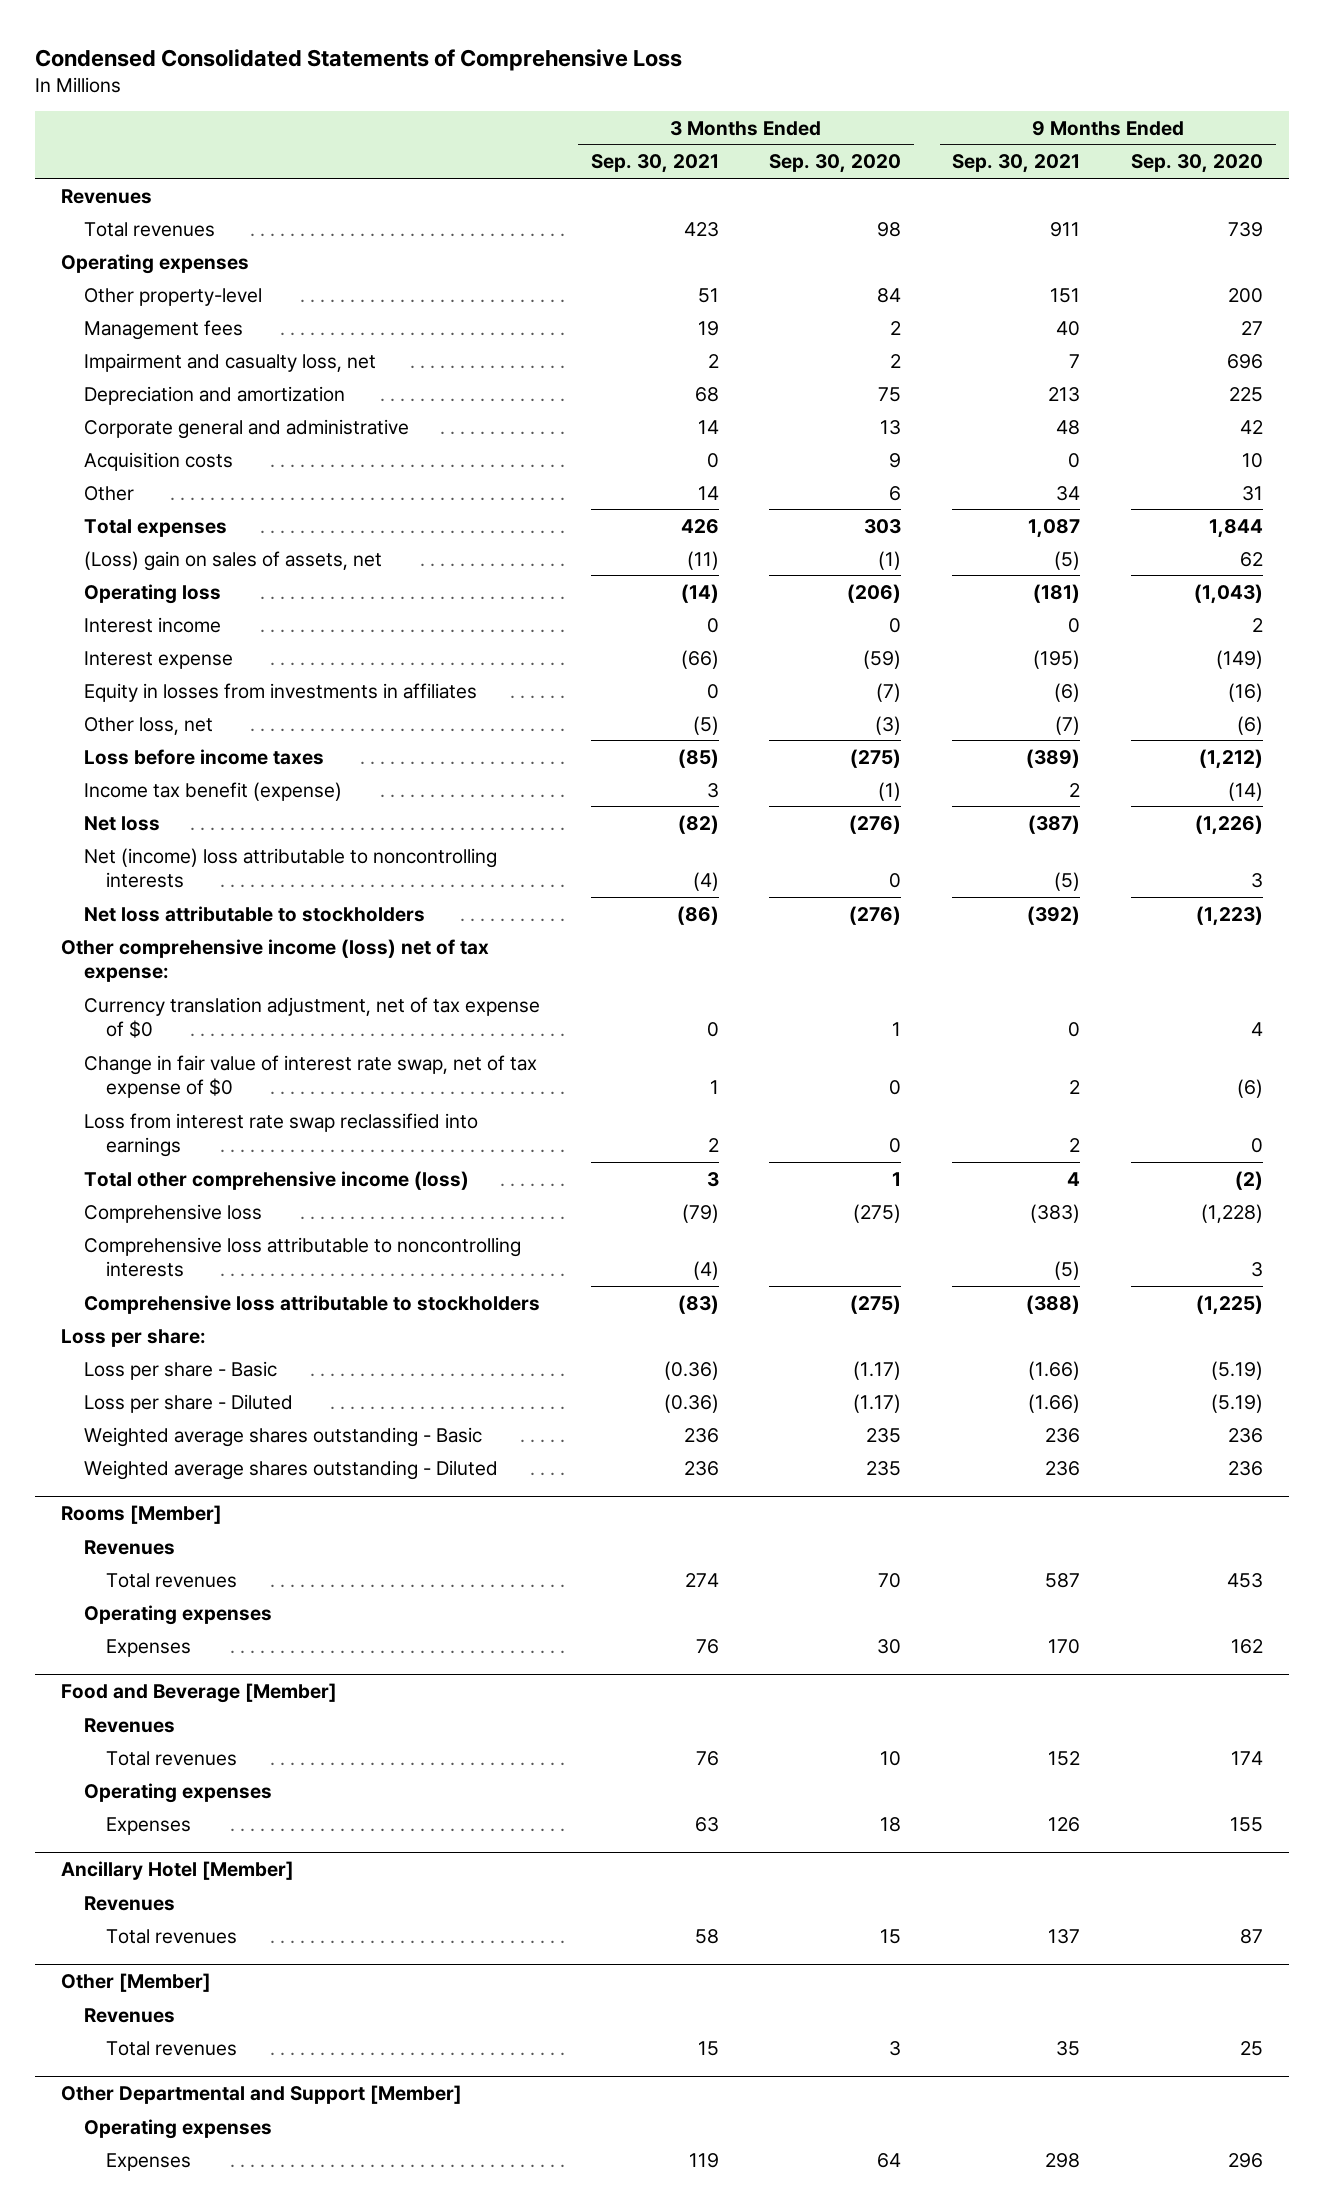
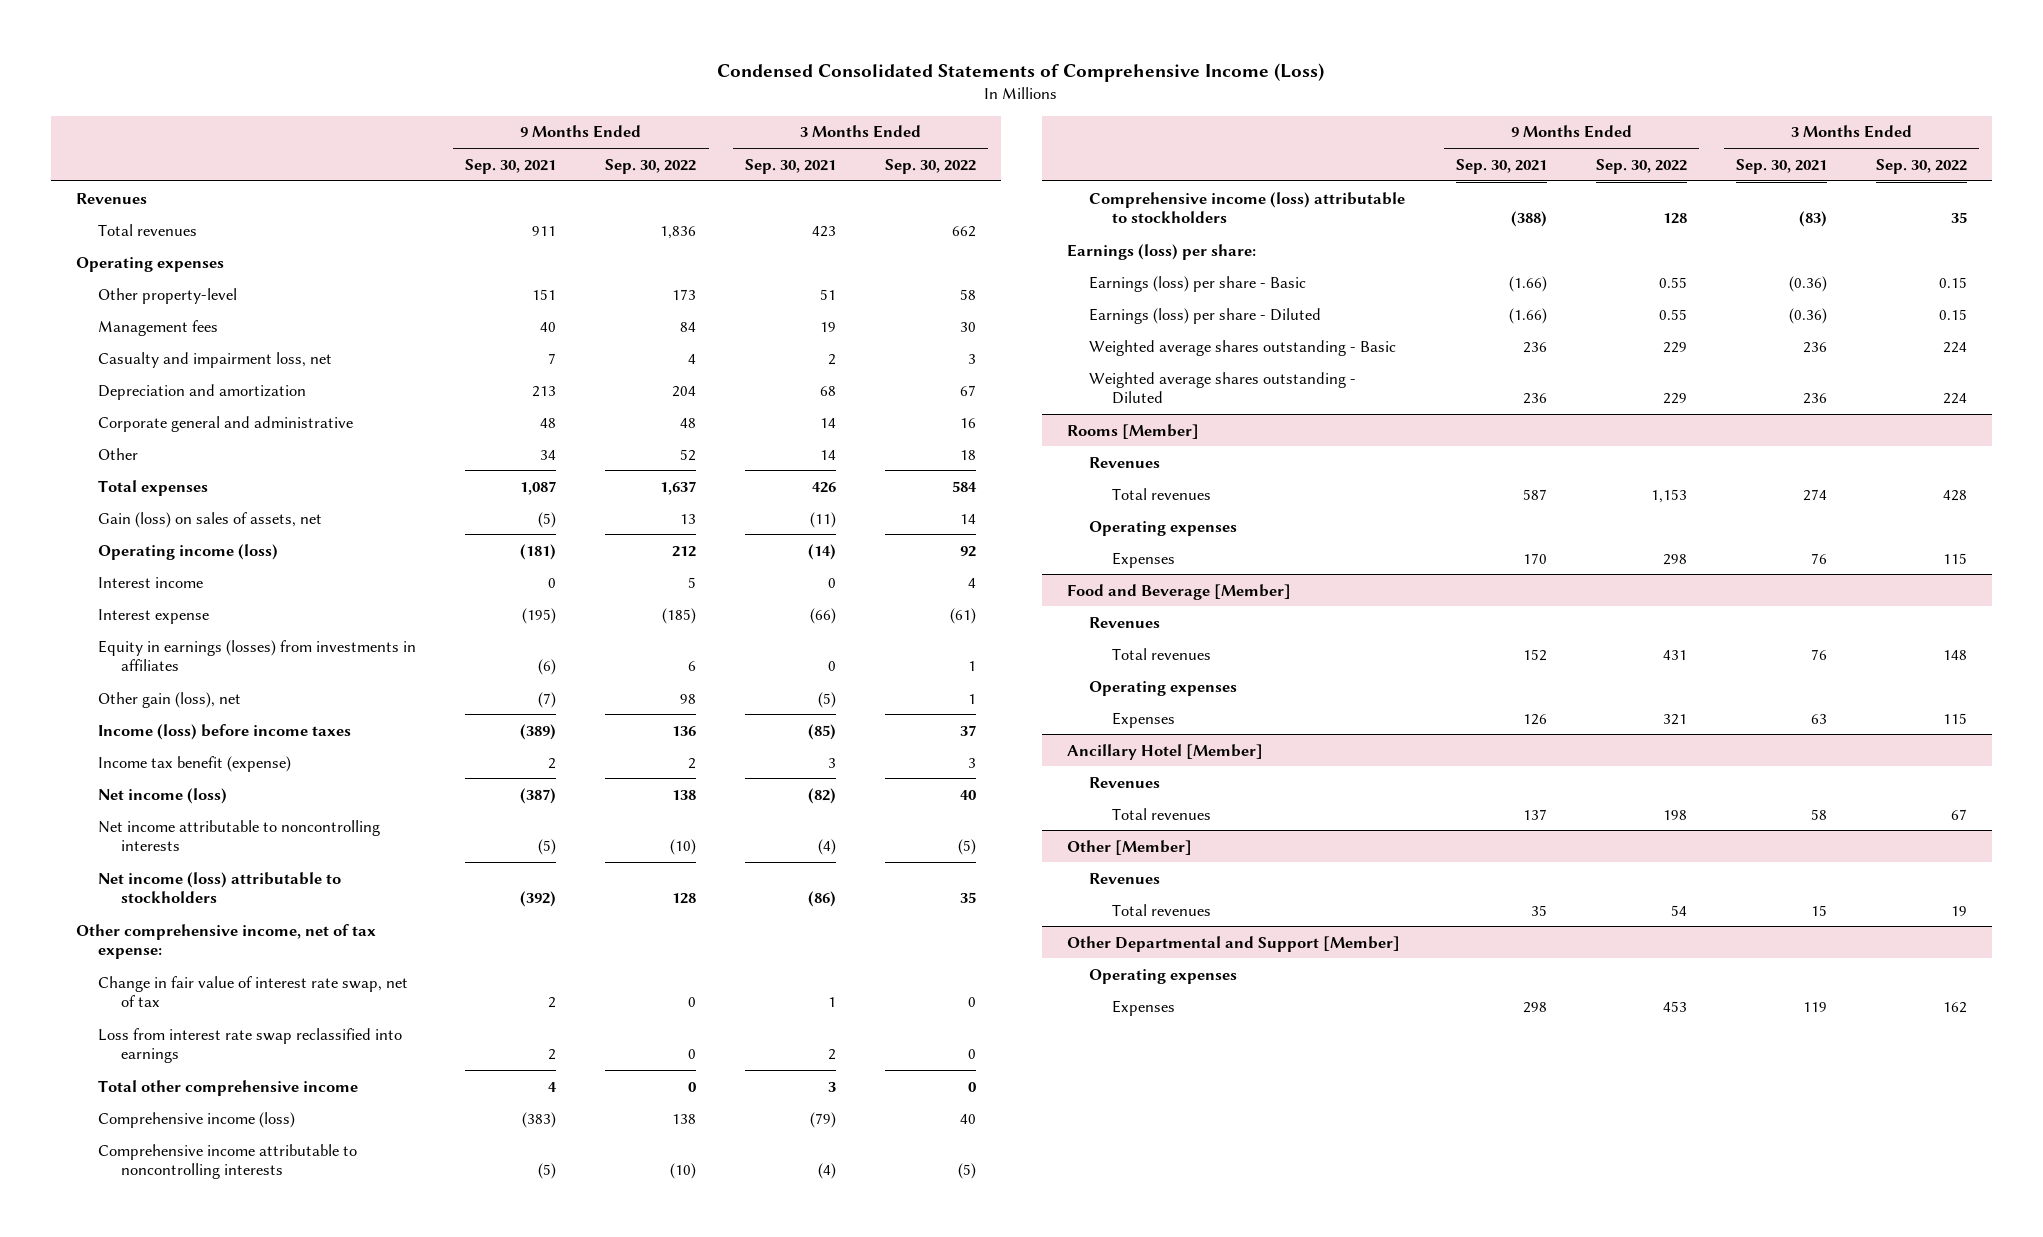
- Condensed Consolidated Statements of Comprehensive Loss
+ Condensed Consolidated Statements of Comprehensive Income (Loss)
- | 3 Months Ended Sep. 30, 2021 | 3 Months Ended Sep. 30, 2020 | 9 Months Ended Sep. 30, 2021 | 9 Months Ended Sep. 30, 2020
+ | 9 Months Ended Sep. 30, 2021 | 9 Months Ended Sep. 30, 2022 | 3 Months Ended Sep. 30, 2021 | 3 Months Ended Sep. 30, 2022
- Impairment and casualty loss, net | 2 | 2 | 7 | 696
+ Casualty and impairment loss, net | 7 | 4 | 2 | 3
- Acquisition costs | 0 | 9 | 0 | 10
- (Loss) gain on sales of assets, net | (11) | (1) | (5) | 62
- Operating loss | (14) | (206) | (181) | (1,043)
+ Gain (loss) on sales of assets, net | (5) | 13 | (11) | 14
+ Operating income (loss) | (181) | 212 | (14) | 92
- Equity in losses from investments in affiliates | 0 | (7) | (6) | (16)
- Other loss, net | (5) | (3) | (7) | (6)
- Loss before income taxes | (85) | (275) | (389) | (1,212)
+ Equity in earnings (losses) from investments in affiliates | (6) | 6 | 0 | 1
+ Other gain (loss), net | (7) | 98 | (5) | 1
+ Income (loss) before income taxes | (389) | 136 | (85) | 37
- Net loss | (82) | (276) | (387) | (1,226)
- Net (income) loss attributable to noncontrolling interests | (4) | 0 | (5) | 3
- Net loss attributable to stockholders | (86) | (276) | (392) | (1,223)
- Other comprehensive income (loss) net of tax expense:
- Currency translation adjustment, net of tax expense of $0 | 0 | 1 | 0 | 4
- Change in fair value of interest rate swap, net of tax expense of $0 | 1 | 0 | 2 | (6)
+ Net income (loss) | (387) | 138 | (82) | 40
+ Net income attributable to noncontrolling interests | (5) | (10) | (4) | (5)
+ Net income (loss) attributable to stockholders | (392) | 128 | (86) | 35
+ Other comprehensive income, net of tax expense:
+ Change in fair value of interest rate swap, net of tax | 2 | 0 | 1 | 0
- Total other comprehensive income (loss) | 3 | 1 | 4 | (2)
- Comprehensive loss | (79) | (275) | (383) | (1,228)
- Comprehensive loss attributable to noncontrolling interests | (4) | | (5) | 3
- Comprehensive loss attributable to stockholders | (83) | (275) | (388) | (1,225)
- Loss per share:
- Loss per share - Basic | (0.36) | (1.17) | (1.66) | (5.19)
- Loss per share - Diluted | (0.36) | (1.17) | (1.66) | (5.19)
+ Total other comprehensive income | 4 | 0 | 3 | 0
+ Comprehensive income (loss) | (383) | 138 | (79) | 40
+ Comprehensive income attributable to noncontrolling interests | (5) | (10) | (4) | (5)
+ Comprehensive income (loss) attributable to stockholders | (388) | 128 | (83) | 35
+ Earnings (loss) per share:
+ Earnings (loss) per share - Basic | (1.66) | 0.55 | (0.36) | 0.15
+ Earnings (loss) per share - Diluted | (1.66) | 0.55 | (0.36) | 0.15

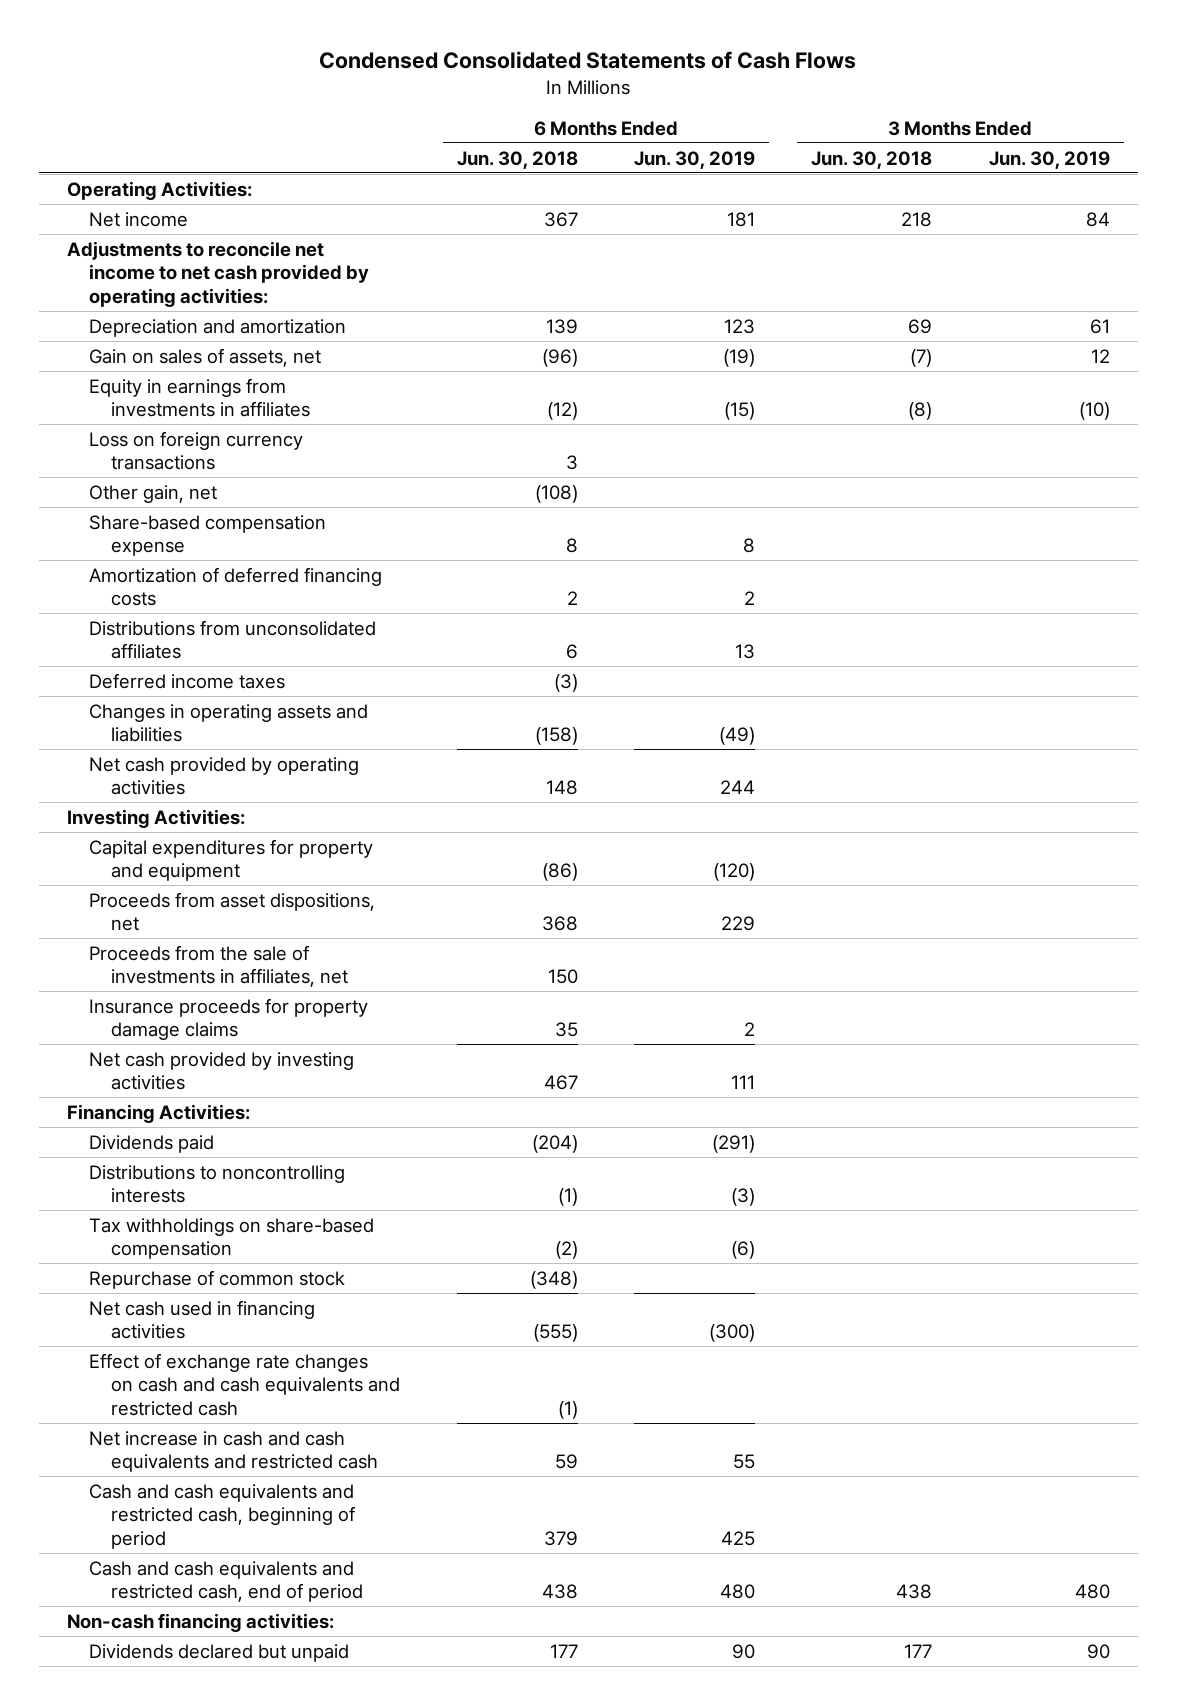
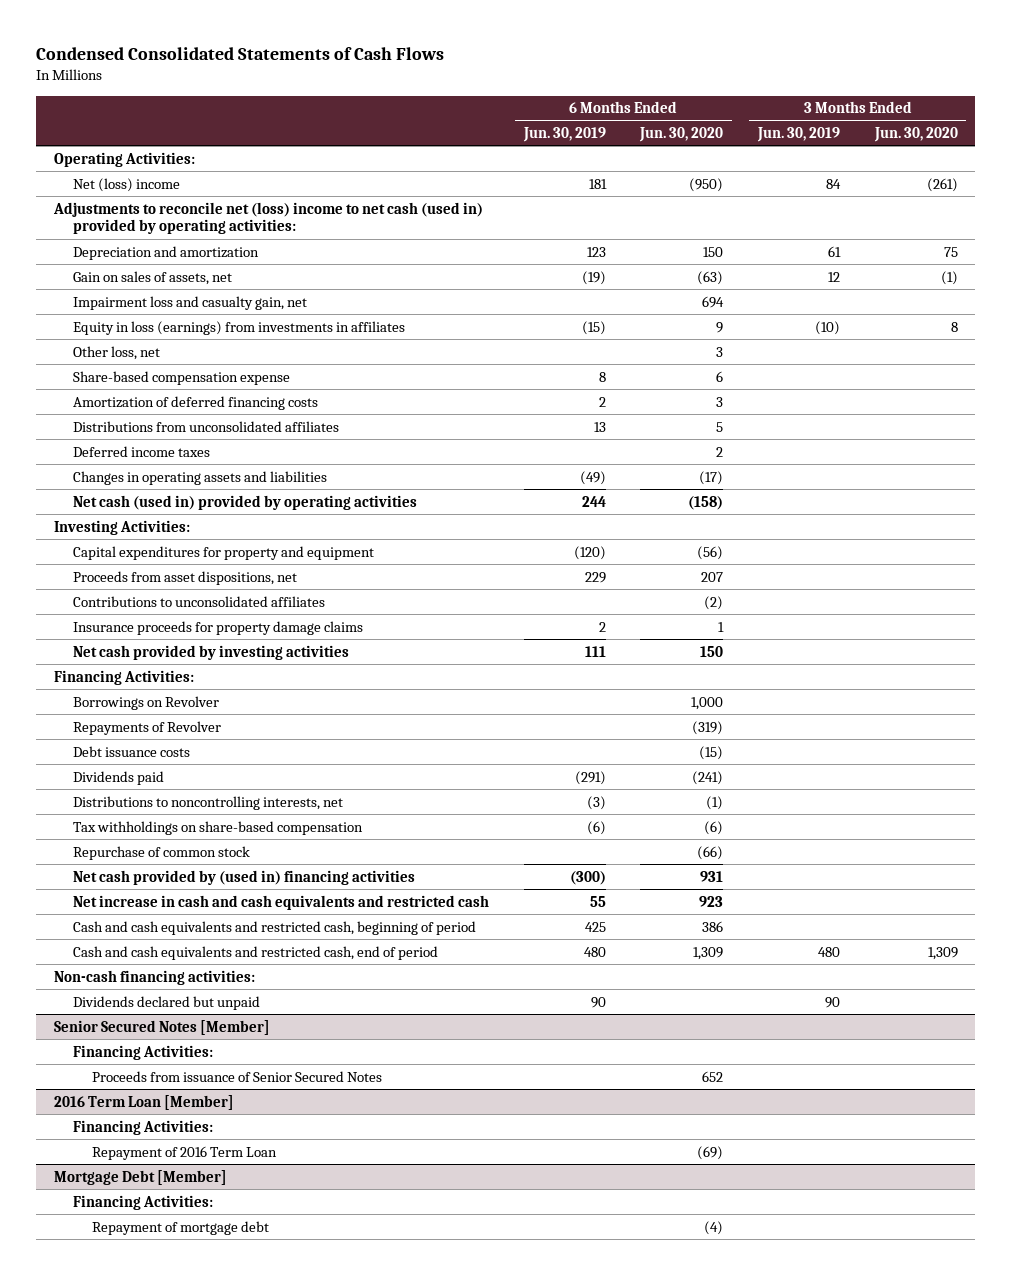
- | 6 Months Ended Jun. 30, 2018 | 6 Months Ended Jun. 30, 2019 | 3 Months Ended Jun. 30, 2018 | 3 Months Ended Jun. 30, 2019
+ | 6 Months Ended Jun. 30, 2019 | 6 Months Ended Jun. 30, 2020 | 3 Months Ended Jun. 30, 2019 | 3 Months Ended Jun. 30, 2020
- Net income | 367 | 181 | 218 | 84
- Adjustments to reconcile net income to net cash provided by operating activities:
+ Net (loss) income | 181 | (950) | 84 | (261)
+ Adjustments to reconcile net (loss) income to net cash (used in) provided by operating activities:
- Equity in earnings from investments in affiliates | (12) | (15) | (8) | (10)
- Loss on foreign currency transactions | 3 | | |
- Other gain, net | (108) | | |
+ Impairment loss and casualty gain, net | | 694 | |
+ Equity in loss (earnings) from investments in affiliates | (15) | 9 | (10) | 8
+ Other loss, net | | 3 | |
- Net cash provided by operating activities | 148 | 244 | |
+ Net cash (used in) provided by operating activities | 244 | (158) | |
- Proceeds from the sale of investments in affiliates, net | 150 | | |
+ Contributions to unconsolidated affiliates | | (2) | |
+ Borrowings on Revolver | | 1,000 | |
+ Repayments of Revolver | | (319) | |
+ Debt issuance costs | | (15) | |
- Distributions to noncontrolling interests | (1) | (3) | |
+ Distributions to noncontrolling interests, net | (3) | (1) | |
- Net cash used in financing activities | (555) | (300) | |
- Effect of exchange rate changes on cash and cash equivalents and restricted cash | (1) | | |
+ Net cash provided by (used in) financing activities | (300) | 931 | |
+ Senior Secured Notes [Member]
+ Financing Activities:
+ Proceeds from issuance of Senior Secured Notes | | 652 | |
+ 2016 Term Loan [Member]
+ Financing Activities:
+ Repayment of 2016 Term Loan | | (69) | |
+ Mortgage Debt [Member]
+ Financing Activities:
+ Repayment of mortgage debt | | (4) | |

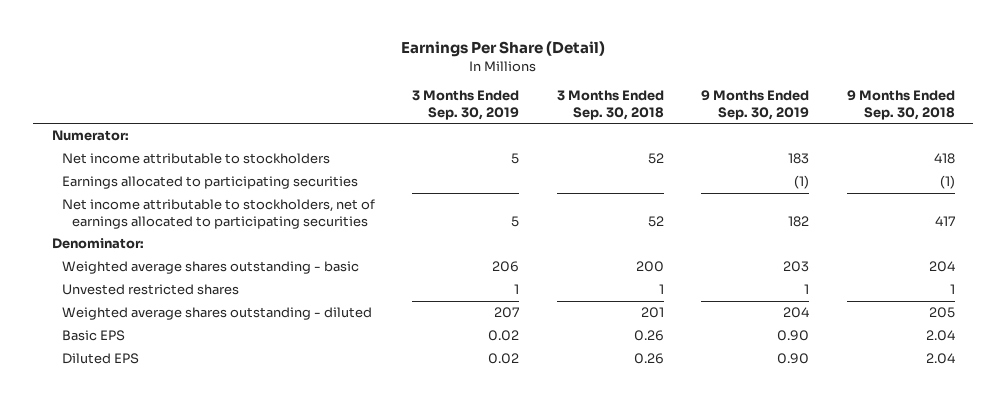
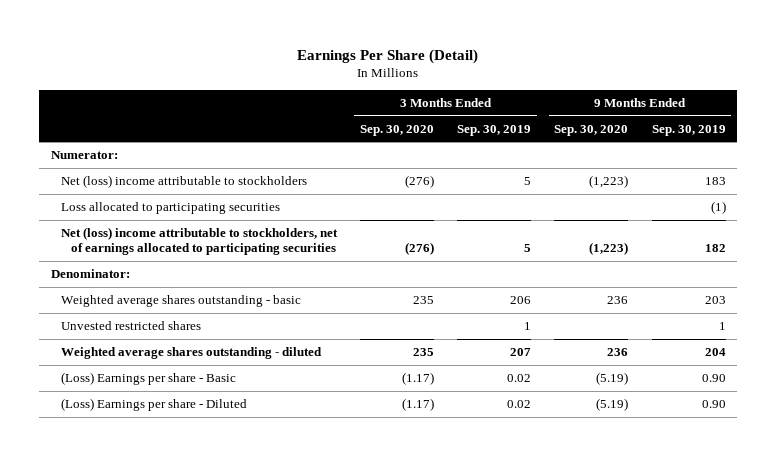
- | 3 Months Ended Sep. 30, 2019 | 3 Months Ended Sep. 30, 2018 | 9 Months Ended Sep. 30, 2019 | 9 Months Ended Sep. 30, 2018
+ | 3 Months Ended Sep. 30, 2020 | 3 Months Ended Sep. 30, 2019 | 9 Months Ended Sep. 30, 2020 | 9 Months Ended Sep. 30, 2019
- Net income attributable to stockholders | 5 | 52 | 183 | 418
- Earnings allocated to participating securities | | | (1) | (1)
- Net income attributable to stockholders, net of earnings allocated to participating securities | 5 | 52 | 182 | 417
+ Net (loss) income attributable to stockholders | (276) | 5 | (1,223) | 183
+ Loss allocated to participating securities | | | | (1)
+ Net (loss) income attributable to stockholders, net of earnings allocated to participating securities | (276) | 5 | (1,223) | 182
- Basic EPS | 0.02 | 0.26 | 0.90 | 2.04
- Diluted EPS | 0.02 | 0.26 | 0.90 | 2.04
+ (Loss) Earnings per share - Basic | (1.17) | 0.02 | (5.19) | 0.90
+ (Loss) Earnings per share - Diluted | (1.17) | 0.02 | (5.19) | 0.90

